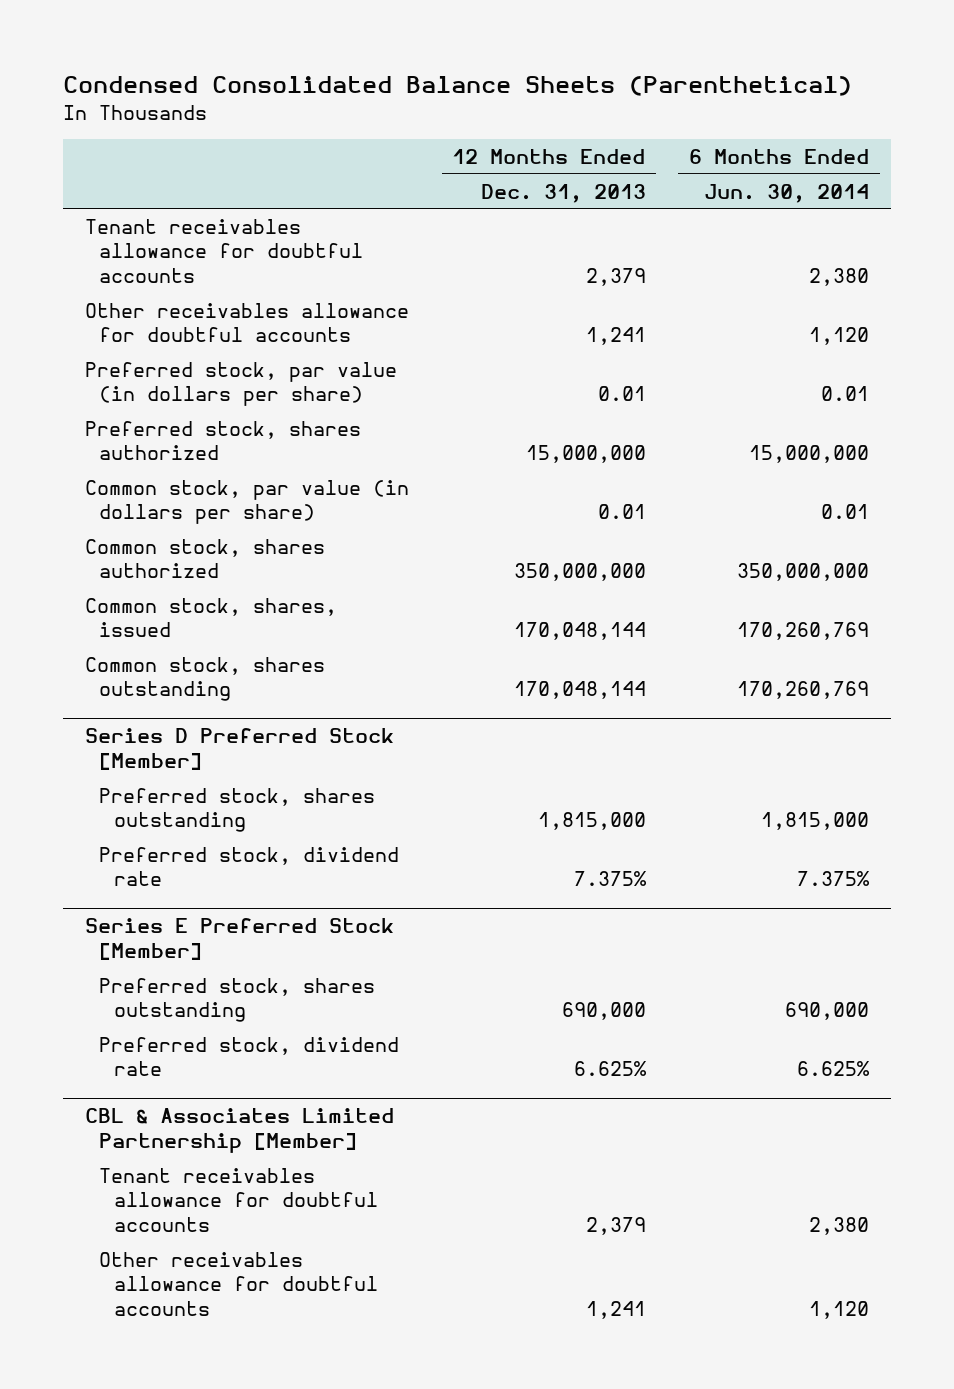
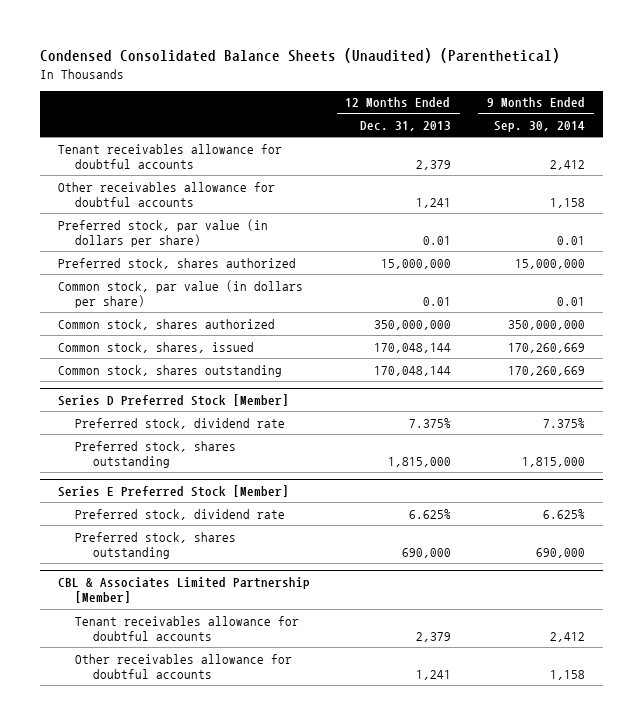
- Condensed Consolidated Balance Sheets (Parenthetical)
+ Condensed Consolidated Balance Sheets (Unaudited) (Parenthetical)
- | 12 Months Ended Dec. 31, 2013 | 6 Months Ended Jun. 30, 2014
+ | 12 Months Ended Dec. 31, 2013 | 9 Months Ended Sep. 30, 2014
@ Series D Preferred Stock [Member]
moved down: Preferred stock, shares outstanding | 1,815,000 | 1,815,000
@ Series E Preferred Stock [Member]
moved down: Preferred stock, shares outstanding | 690,000 | 690,000

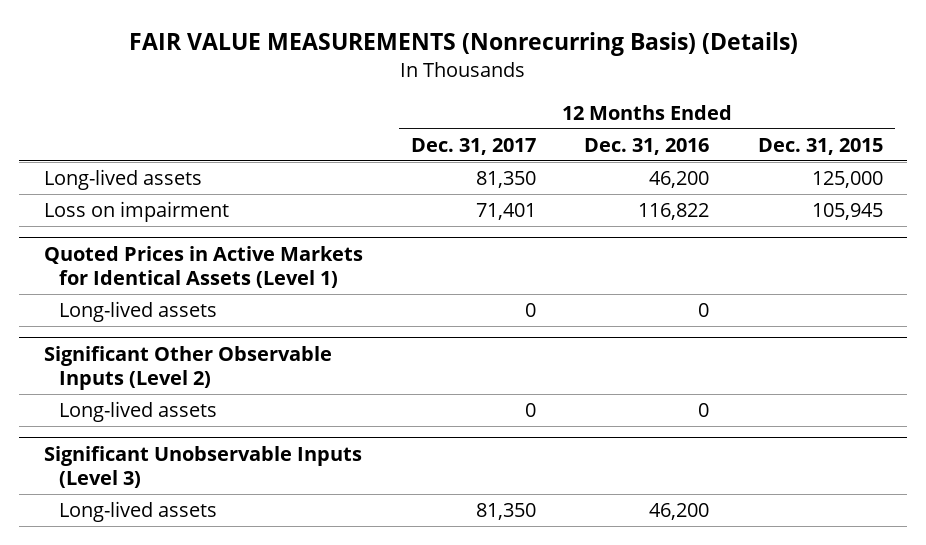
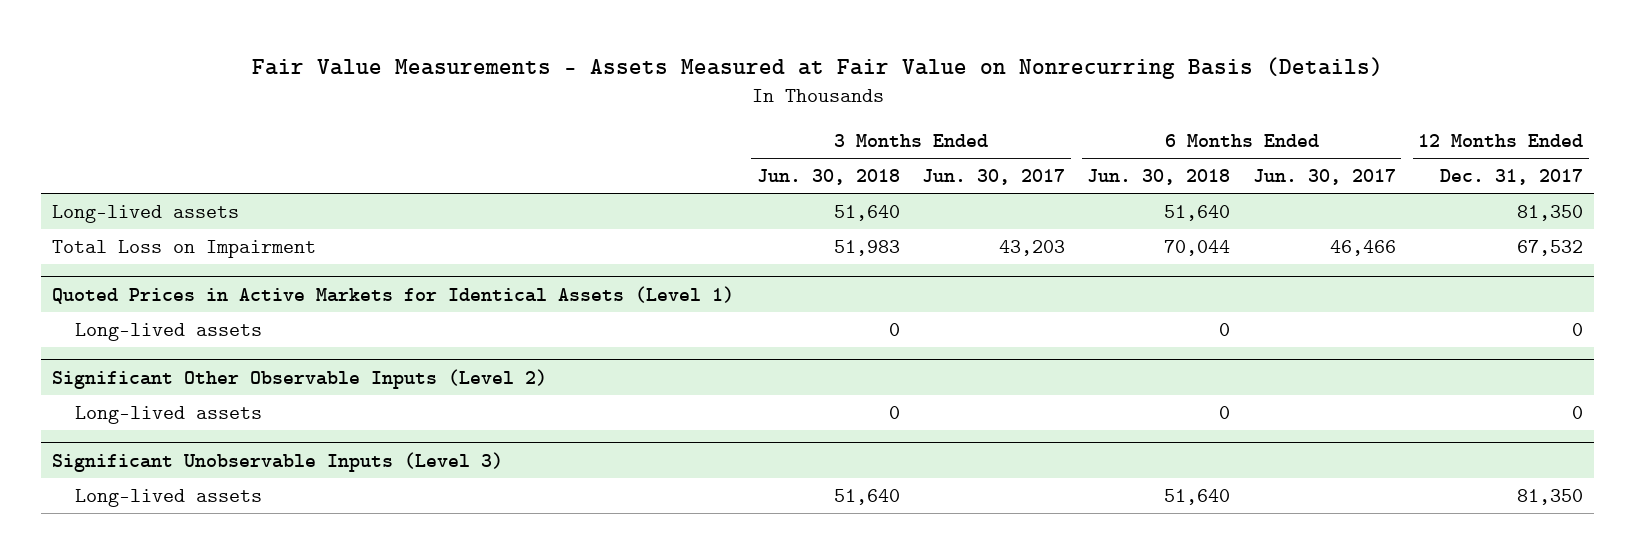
- FAIR VALUE MEASUREMENTS (Nonrecurring Basis) (Details)
+ Fair Value Measurements - Assets Measured at Fair Value on Nonrecurring Basis (Details)
- | 12 Months Ended Dec. 31, 2017 | 12 Months Ended Dec. 31, 2016 | 12 Months Ended Dec. 31, 2015
+ | 3 Months Ended Jun. 30, 2018 | 3 Months Ended Jun. 30, 2017 | 6 Months Ended Jun. 30, 2018 | 6 Months Ended Jun. 30, 2017 | 12 Months Ended Dec. 31, 2017
- Loss on impairment | 71,401 | 116,822 | 105,945
+ Total Loss on Impairment | 51,983 | 43,203 | 70,044 | 46,466 | 67,532

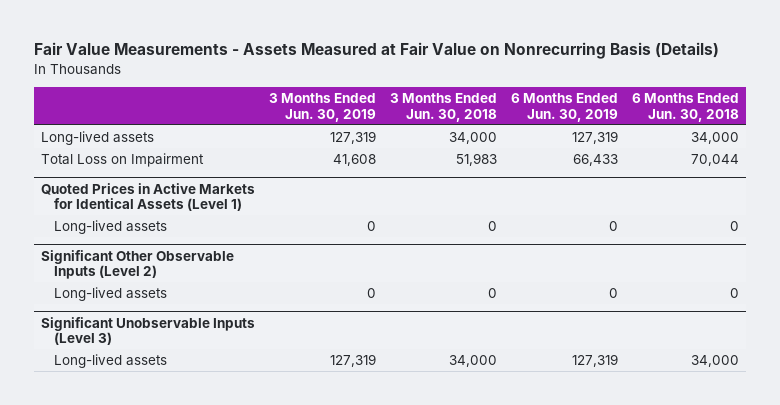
- | 3 Months Ended Jun. 30, 2018 | 3 Months Ended Jun. 30, 2017 | 6 Months Ended Jun. 30, 2018 | 6 Months Ended Jun. 30, 2017 | 12 Months Ended Dec. 31, 2017
+ | 3 Months Ended Jun. 30, 2019 | 3 Months Ended Jun. 30, 2018 | 6 Months Ended Jun. 30, 2019 | 6 Months Ended Jun. 30, 2018
- Long-lived assets | 51,640 | | 51,640 | | 81,350
+ Long-lived assets | 127,319 | 34,000 | 127,319 | 34,000
@ Significant Unobservable Inputs (Level 3)
- Long-lived assets | 51,640 | | 51,640 | | 81,350
+ Long-lived assets | 127,319 | 34,000 | 127,319 | 34,000

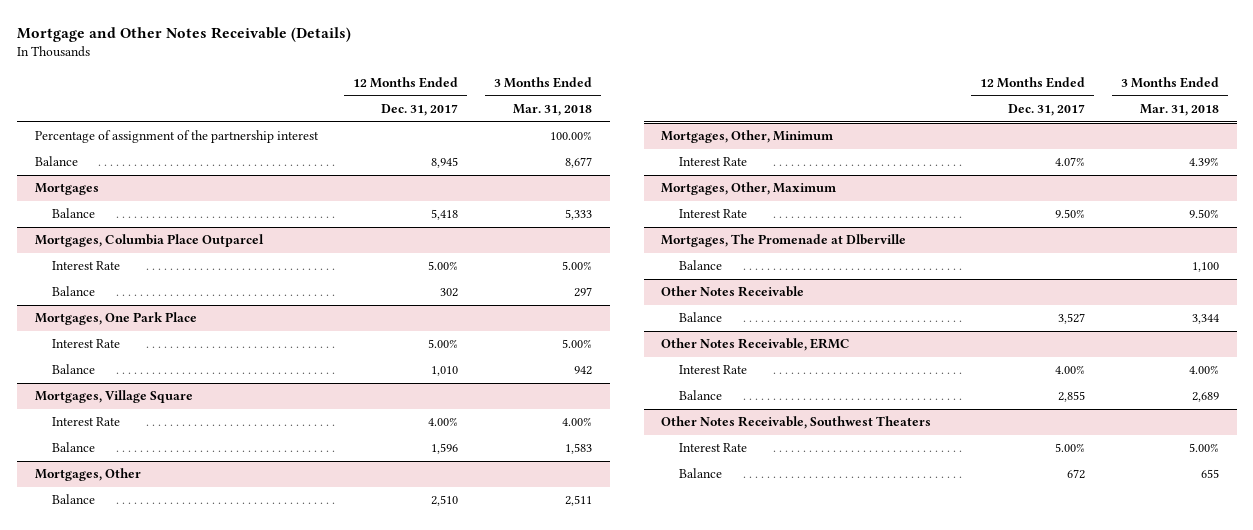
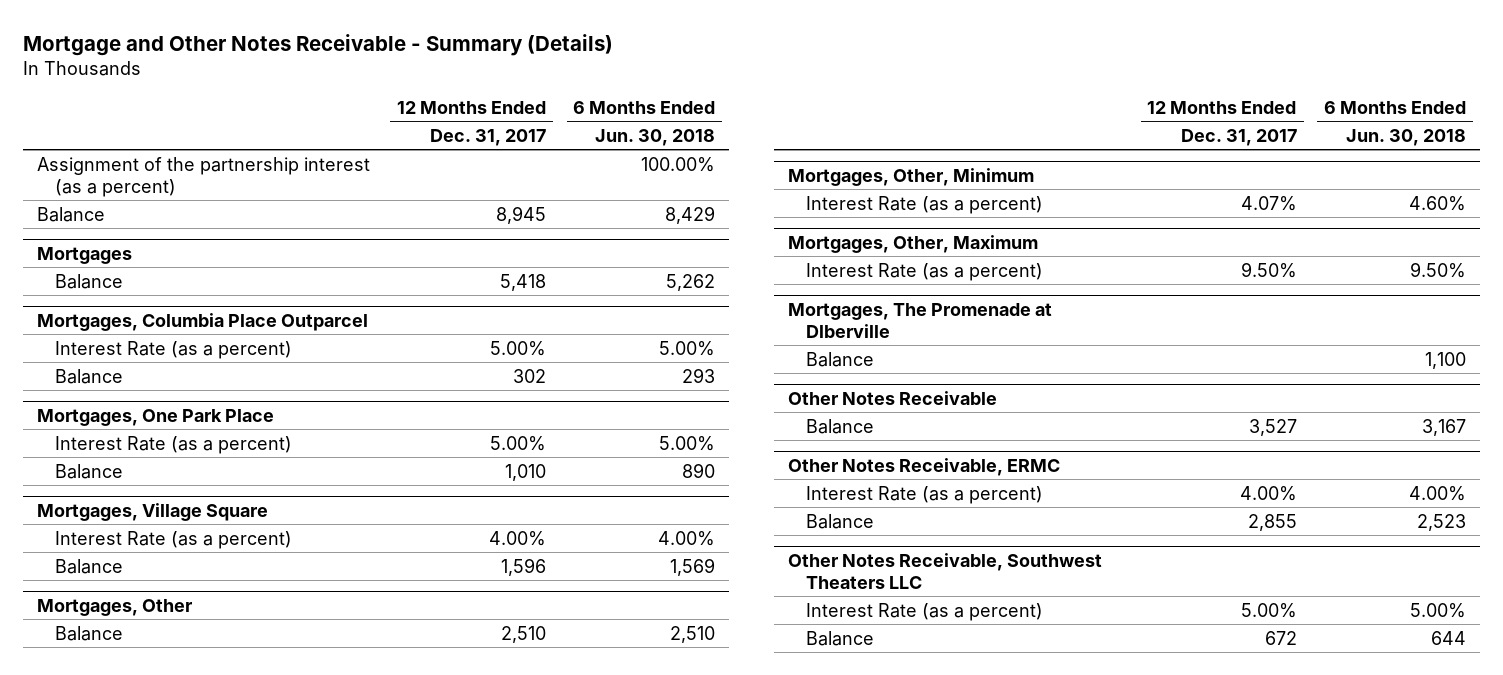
- Mortgage and Other Notes Receivable (Details)
+ Mortgage and Other Notes Receivable - Summary (Details)
- | 12 Months Ended Dec. 31, 2017 | 3 Months Ended Mar. 31, 2018
+ | 12 Months Ended Dec. 31, 2017 | 6 Months Ended Jun. 30, 2018
- Percentage of assignment of the partnership interest | | 100.00%
+ Assignment of the partnership interest (as a percent) | | 100.00%
@ Mortgages, Columbia Place Outparcel
- Interest Rate | 5.00% | 5.00%
+ Interest Rate (as a percent) | 5.00% | 5.00%
@ Mortgages, One Park Place
- Interest Rate | 5.00% | 5.00%
+ Interest Rate (as a percent) | 5.00% | 5.00%
@ Mortgages, Village Square
- Interest Rate | 4.00% | 4.00%
+ Interest Rate (as a percent) | 4.00% | 4.00%
@ Mortgages, Other, Minimum
- Interest Rate | 4.07% | 4.39%
+ Interest Rate (as a percent) | 4.07% | 4.60%
@ Mortgages, Other, Maximum
- Interest Rate | 9.50% | 9.50%
+ Interest Rate (as a percent) | 9.50% | 9.50%
@ Other Notes Receivable, ERMC
- Interest Rate | 4.00% | 4.00%
+ Interest Rate (as a percent) | 4.00% | 4.00%
- Other Notes Receivable, Southwest Theaters
- Interest Rate | 5.00% | 5.00%
+ Other Notes Receivable, Southwest Theaters LLC
+ Interest Rate (as a percent) | 5.00% | 5.00%

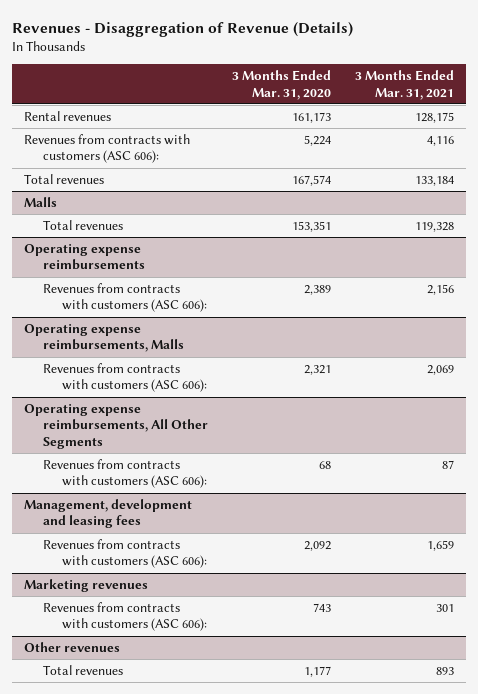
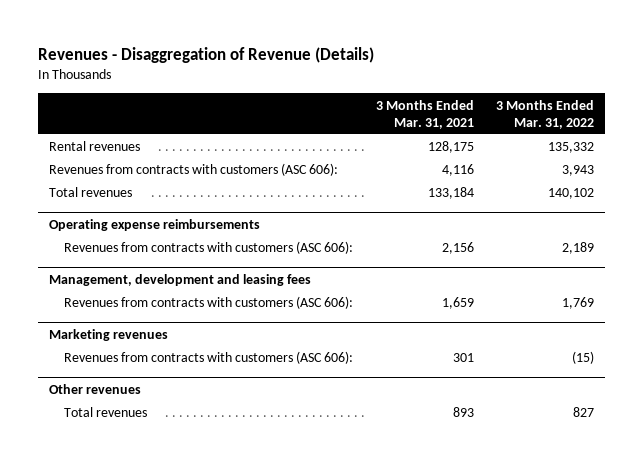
- | 3 Months Ended Mar. 31, 2020 | 3 Months Ended Mar. 31, 2021
+ | 3 Months Ended Mar. 31, 2021 | 3 Months Ended Mar. 31, 2022
- Malls
- Total revenues | 153,351 | 119,328
- Operating expense reimbursements, Malls
- Revenues from contracts with customers (ASC 606): | 2,321 | 2,069
- Operating expense reimbursements, All Other Segments
- Revenues from contracts with customers (ASC 606): | 68 | 87

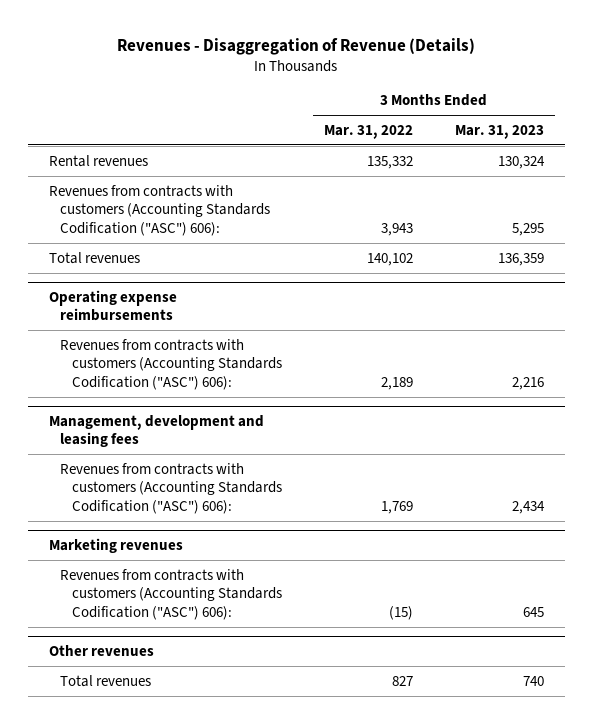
- | 3 Months Ended Mar. 31, 2021 | 3 Months Ended Mar. 31, 2022
+ | 3 Months Ended Mar. 31, 2022 | 3 Months Ended Mar. 31, 2023
- Revenues from contracts with customers (ASC 606): | 4,116 | 3,943
+ Revenues from contracts with customers (Accounting Standards Codification ("ASC") 606): | 3,943 | 5,295
@ Operating expense reimbursements
- Revenues from contracts with customers (ASC 606): | 2,156 | 2,189
+ Revenues from contracts with customers (Accounting Standards Codification ("ASC") 606): | 2,189 | 2,216
@ Management, development and leasing fees
- Revenues from contracts with customers (ASC 606): | 1,659 | 1,769
+ Revenues from contracts with customers (Accounting Standards Codification ("ASC") 606): | 1,769 | 2,434
@ Marketing revenues
- Revenues from contracts with customers (ASC 606): | 301 | (15)
+ Revenues from contracts with customers (Accounting Standards Codification ("ASC") 606): | (15) | 645

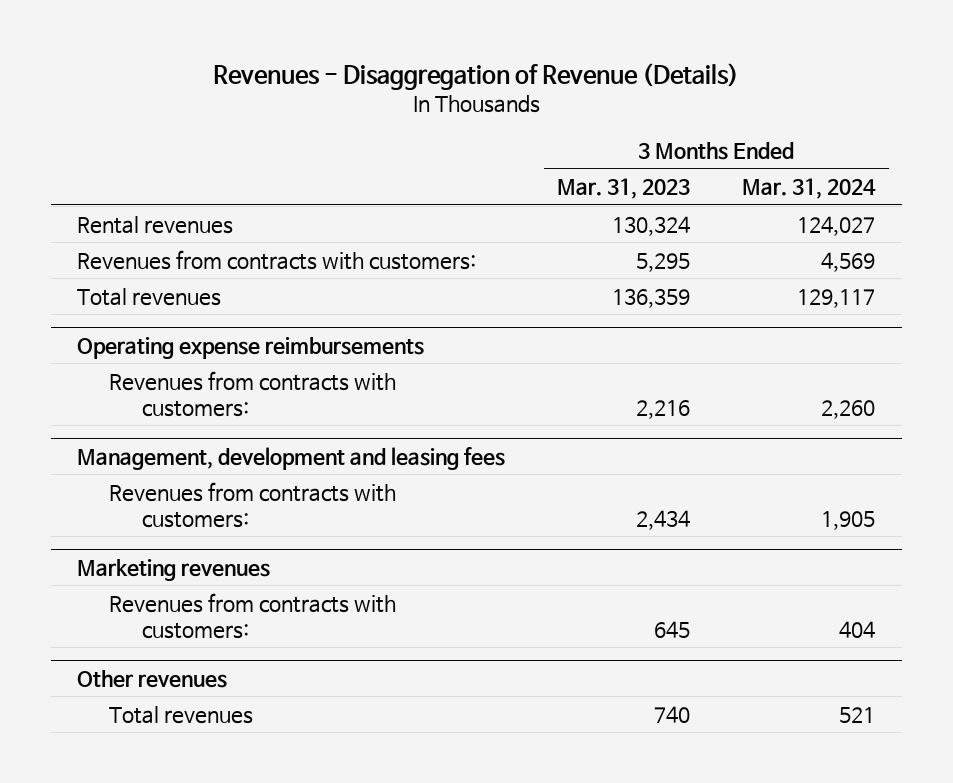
- | 3 Months Ended Mar. 31, 2022 | 3 Months Ended Mar. 31, 2023
+ | 3 Months Ended Mar. 31, 2023 | 3 Months Ended Mar. 31, 2024
- Revenues from contracts with customers (Accounting Standards Codification ("ASC") 606): | 3,943 | 5,295
+ Revenues from contracts with customers: | 5,295 | 4,569
@ Operating expense reimbursements
- Revenues from contracts with customers (Accounting Standards Codification ("ASC") 606): | 2,189 | 2,216
+ Revenues from contracts with customers: | 2,216 | 2,260
@ Management, development and leasing fees
- Revenues from contracts with customers (Accounting Standards Codification ("ASC") 606): | 1,769 | 2,434
+ Revenues from contracts with customers: | 2,434 | 1,905
@ Marketing revenues
- Revenues from contracts with customers (Accounting Standards Codification ("ASC") 606): | (15) | 645
+ Revenues from contracts with customers: | 645 | 404

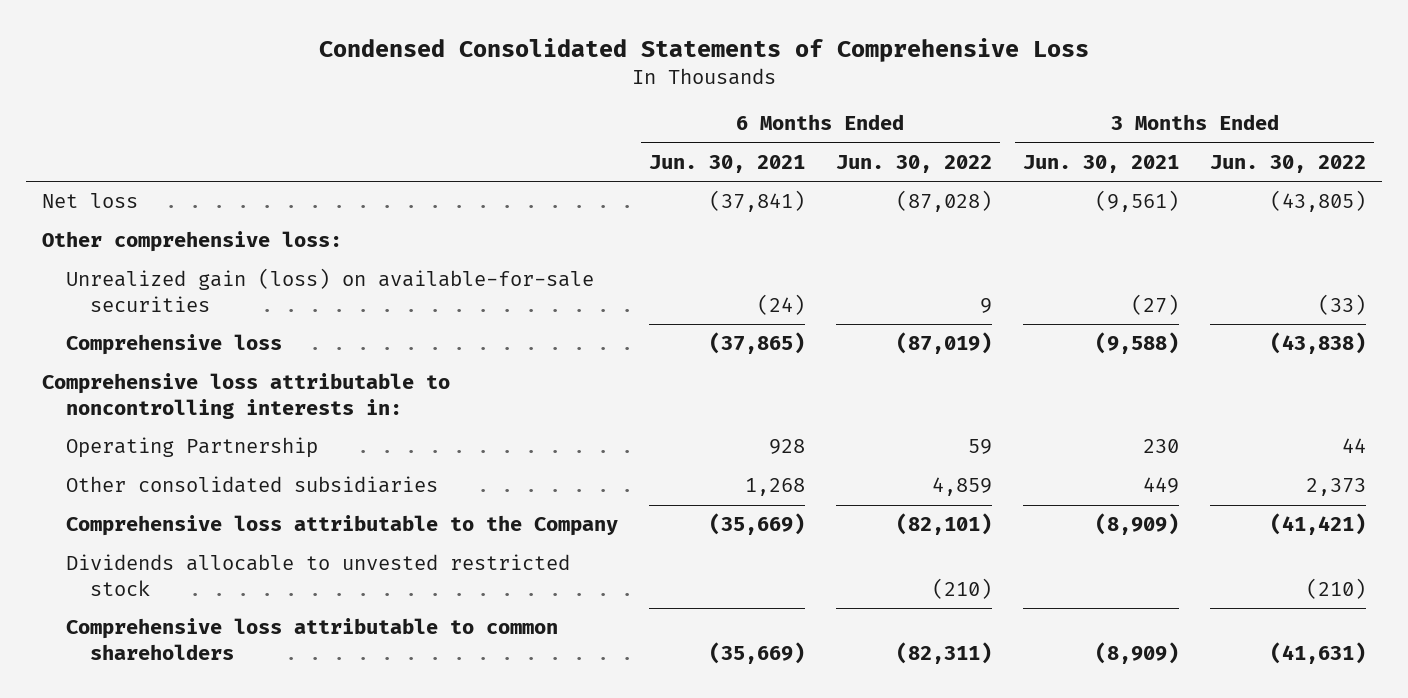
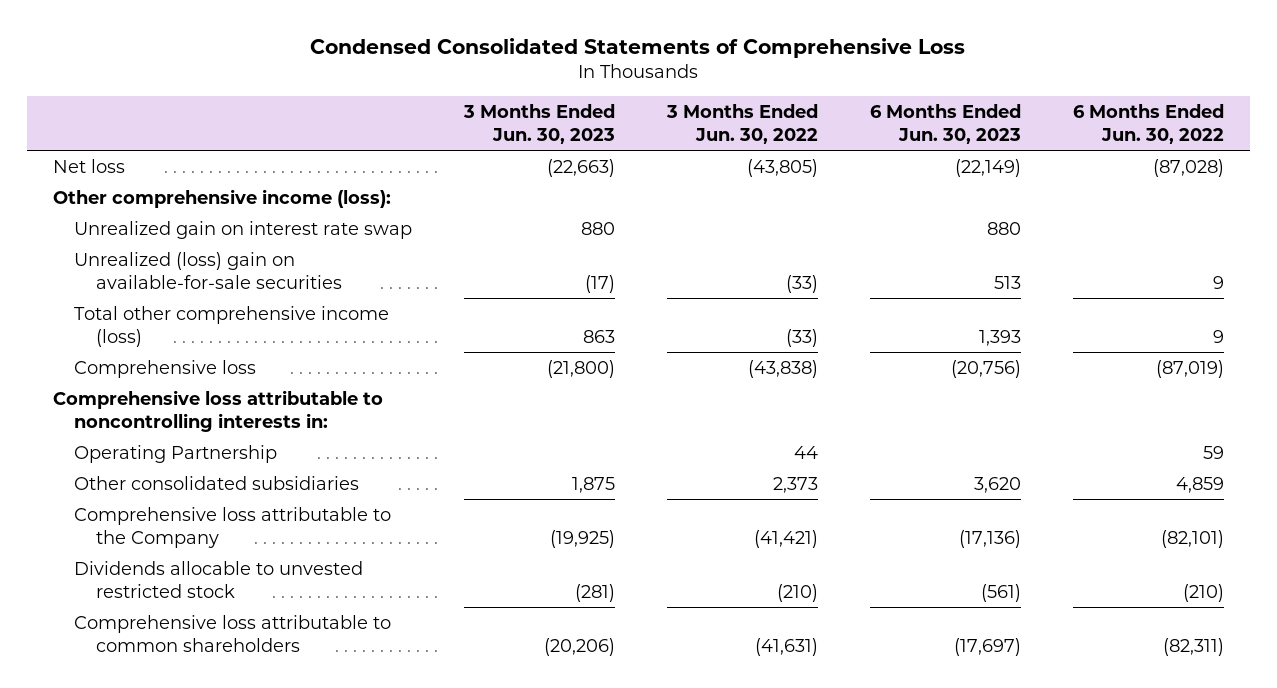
- | 6 Months Ended Jun. 30, 2021 | 6 Months Ended Jun. 30, 2022 | 3 Months Ended Jun. 30, 2021 | 3 Months Ended Jun. 30, 2022
+ | 3 Months Ended Jun. 30, 2023 | 3 Months Ended Jun. 30, 2022 | 6 Months Ended Jun. 30, 2023 | 6 Months Ended Jun. 30, 2022
- Other comprehensive loss:
- Unrealized gain (loss) on available-for-sale securities | (24) | 9 | (27) | (33)
+ Other comprehensive income (loss):
+ Unrealized gain on interest rate swap | 880 | | 880 |
+ Unrealized (loss) gain on available-for-sale securities | (17) | (33) | 513 | 9
+ Total other comprehensive income (loss) | 863 | (33) | 1,393 | 9

